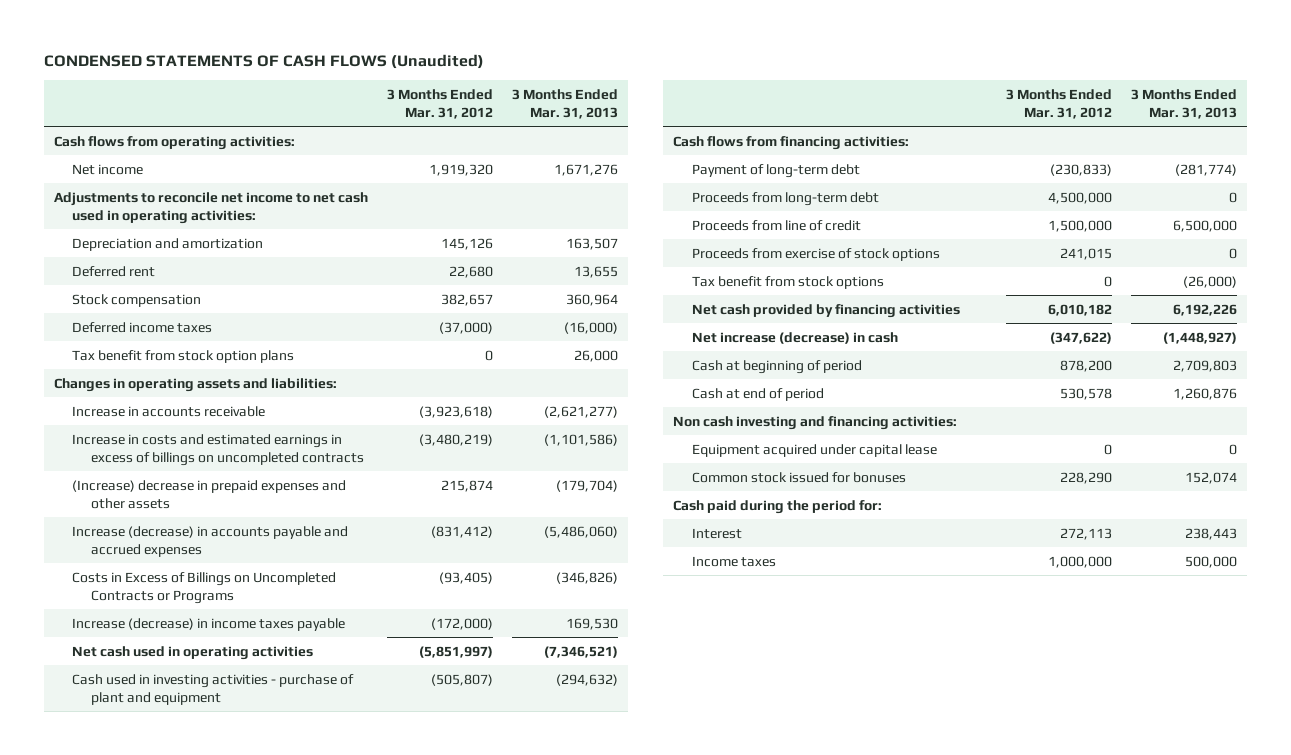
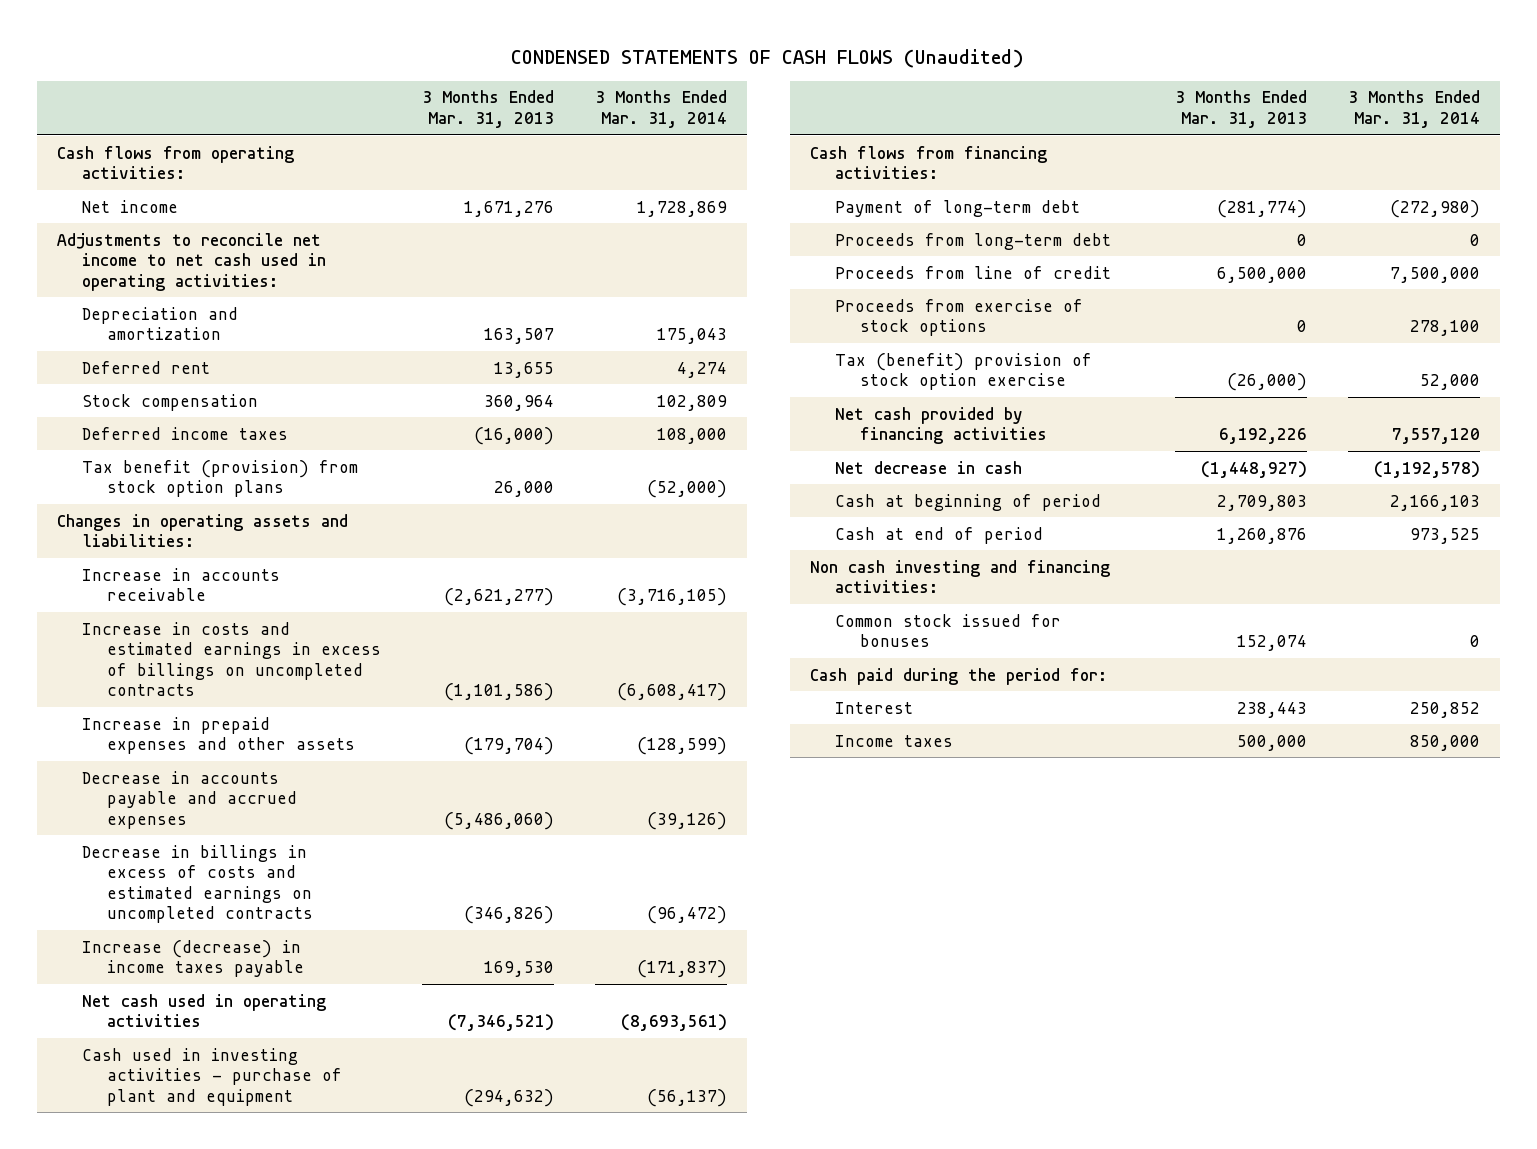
- | 3 Months Ended Mar. 31, 2012 | 3 Months Ended Mar. 31, 2013
+ | 3 Months Ended Mar. 31, 2013 | 3 Months Ended Mar. 31, 2014
- Tax benefit from stock option plans | 0 | 26,000
+ Tax benefit (provision) from stock option plans | 26,000 | (52,000)
- (Increase) decrease in prepaid expenses and other assets | 215,874 | (179,704)
- Increase (decrease) in accounts payable and accrued expenses | (831,412) | (5,486,060)
- Costs in Excess of Billings on Uncompleted Contracts or Programs | (93,405) | (346,826)
+ Increase in prepaid expenses and other assets | (179,704) | (128,599)
+ Decrease in accounts payable and accrued expenses | (5,486,060) | (39,126)
+ Decrease in billings in excess of costs and estimated earnings on uncompleted contracts | (346,826) | (96,472)
- Tax benefit from stock options | 0 | (26,000)
+ Tax (benefit) provision of stock option exercise | (26,000) | 52,000
- Net increase (decrease) in cash | (347,622) | (1,448,927)
+ Net decrease in cash | (1,448,927) | (1,192,578)
- Equipment acquired under capital lease | 0 | 0

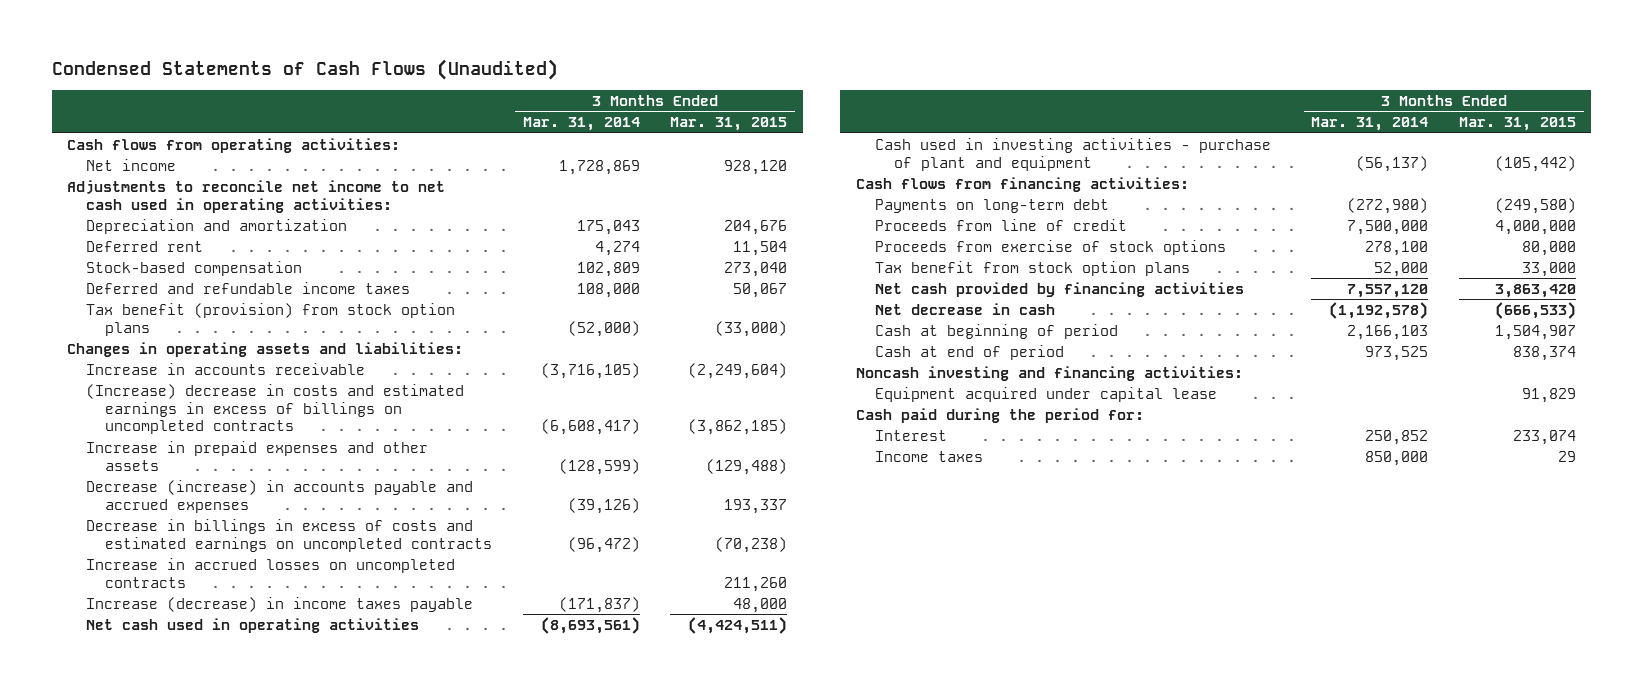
- CONDENSED STATEMENTS OF CASH FLOWS (Unaudited)
+ Condensed Statements of Cash Flows (Unaudited)
- | 3 Months Ended Mar. 31, 2013 | 3 Months Ended Mar. 31, 2014
+ | 3 Months Ended Mar. 31, 2014 | 3 Months Ended Mar. 31, 2015
- Stock compensation | 360,964 | 102,809
- Deferred income taxes | (16,000) | 108,000
+ Stock-based compensation | 102,809 | 273,040
+ Deferred and refundable income taxes | 108,000 | 50,067
- Increase in costs and estimated earnings in excess of billings on uncompleted contracts | (1,101,586) | (6,608,417)
+ (Increase) decrease in costs and estimated earnings in excess of billings on uncompleted contracts | (6,608,417) | (3,862,185)
- Decrease in accounts payable and accrued expenses | (5,486,060) | (39,126)
+ Decrease (increase) in accounts payable and accrued expenses | (39,126) | 193,337
+ Increase in accrued losses on uncompleted contracts | | 211,260
- Payment of long-term debt | (281,774) | (272,980)
- Proceeds from long-term debt | 0 | 0
+ Payments on long-term debt | (272,980) | (249,580)
- Tax (benefit) provision of stock option exercise | (26,000) | 52,000
+ Tax benefit from stock option plans | 52,000 | 33,000
- Non cash investing and financing activities:
- Common stock issued for bonuses | 152,074 | 0
+ Noncash investing and financing activities:
+ Equipment acquired under capital lease | | 91,829

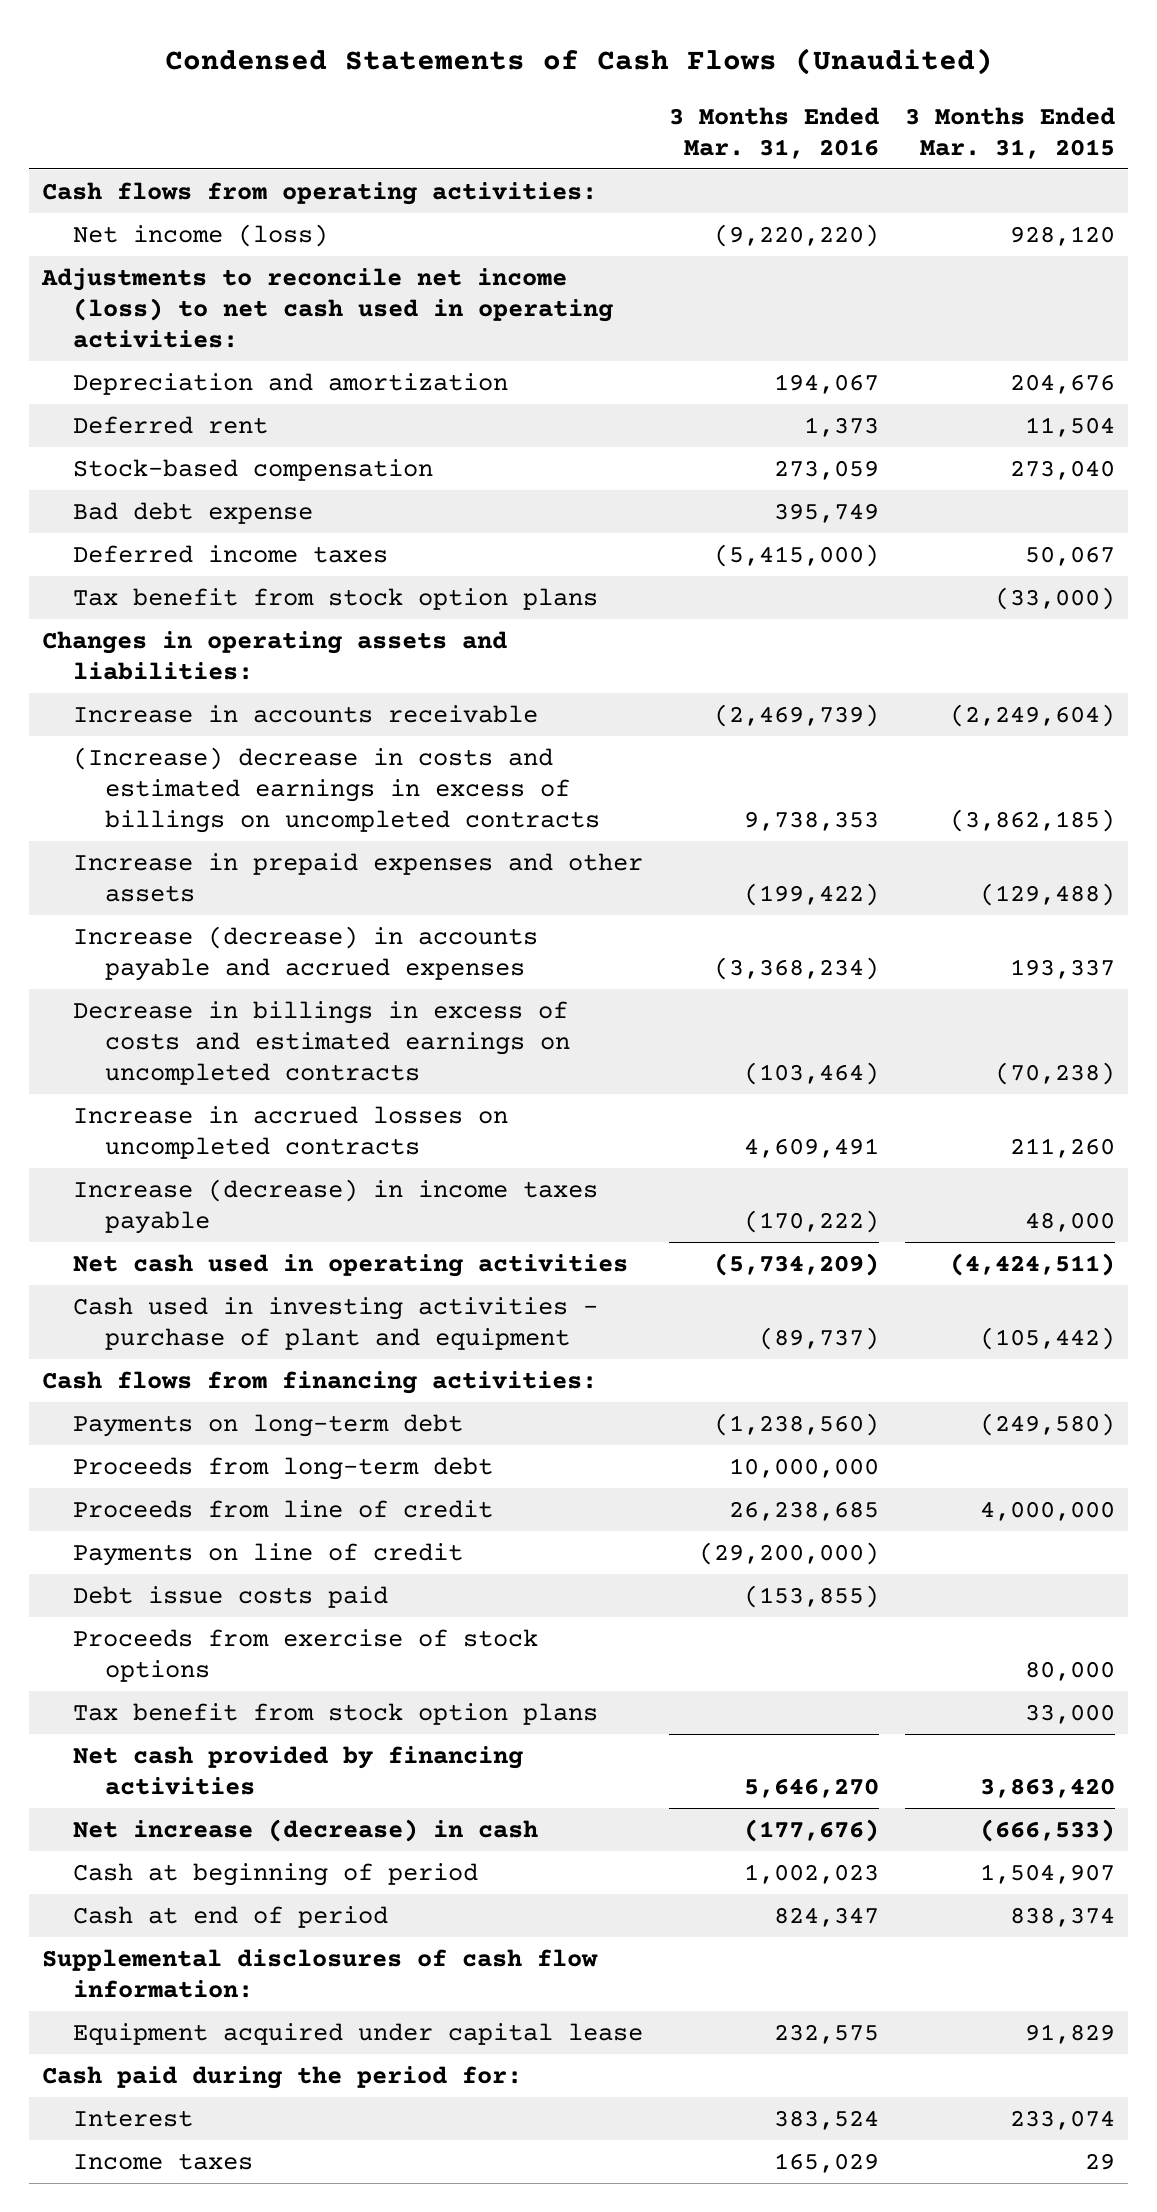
- | 3 Months Ended Mar. 31, 2014 | 3 Months Ended Mar. 31, 2015
+ | 3 Months Ended Mar. 31, 2016 | 3 Months Ended Mar. 31, 2015
- Net income | 1,728,869 | 928,120
- Adjustments to reconcile net income to net cash used in operating activities:
+ Net income (loss) | (9,220,220) | 928,120
+ Adjustments to reconcile net income (loss) to net cash used in operating activities:
- Deferred and refundable income taxes | 108,000 | 50,067
- Tax benefit (provision) from stock option plans | (52,000) | (33,000)
+ Bad debt expense | 395,749 |
+ Deferred income taxes | (5,415,000) | 50,067
+ Tax benefit from stock option plans | | (33,000)
- Decrease (increase) in accounts payable and accrued expenses | (39,126) | 193,337
+ Increase (decrease) in accounts payable and accrued expenses | (3,368,234) | 193,337
+ Proceeds from long-term debt | 10,000,000 |
+ Payments on line of credit | (29,200,000) |
+ Debt issue costs paid | (153,855) |
- Net decrease in cash | (1,192,578) | (666,533)
+ Net increase (decrease) in cash | (177,676) | (666,533)
- Noncash investing and financing activities:
+ Supplemental disclosures of cash flow information:

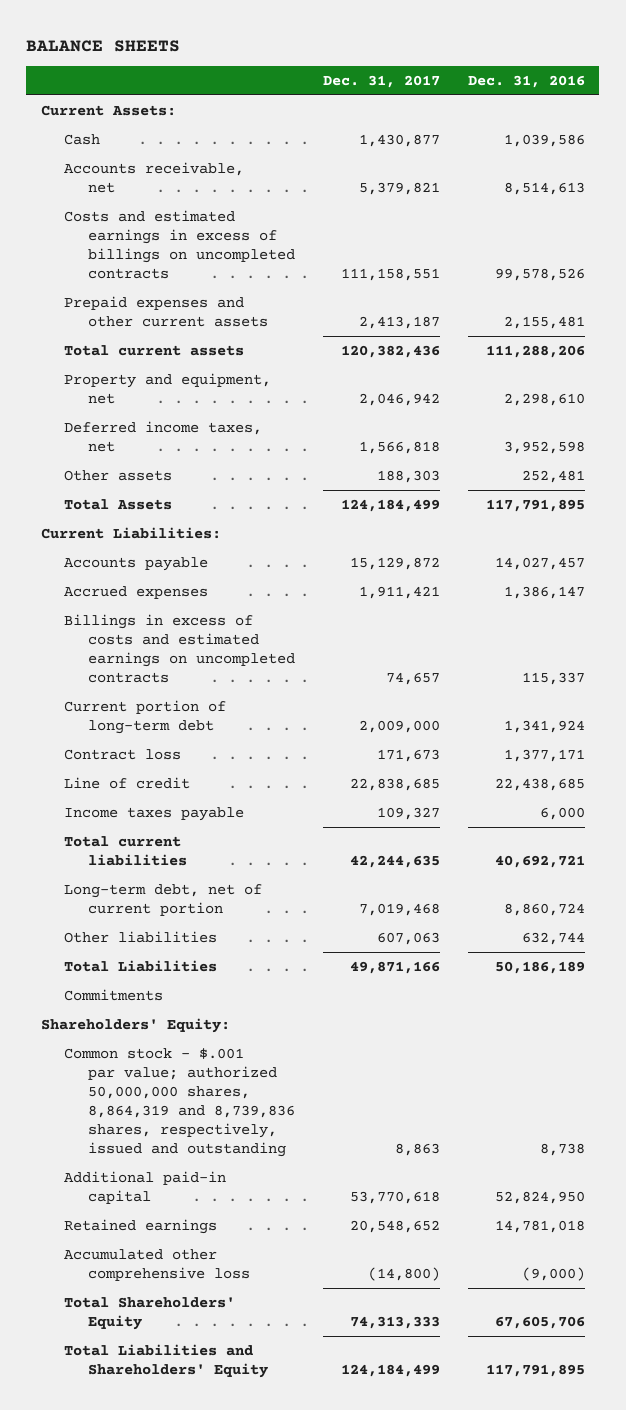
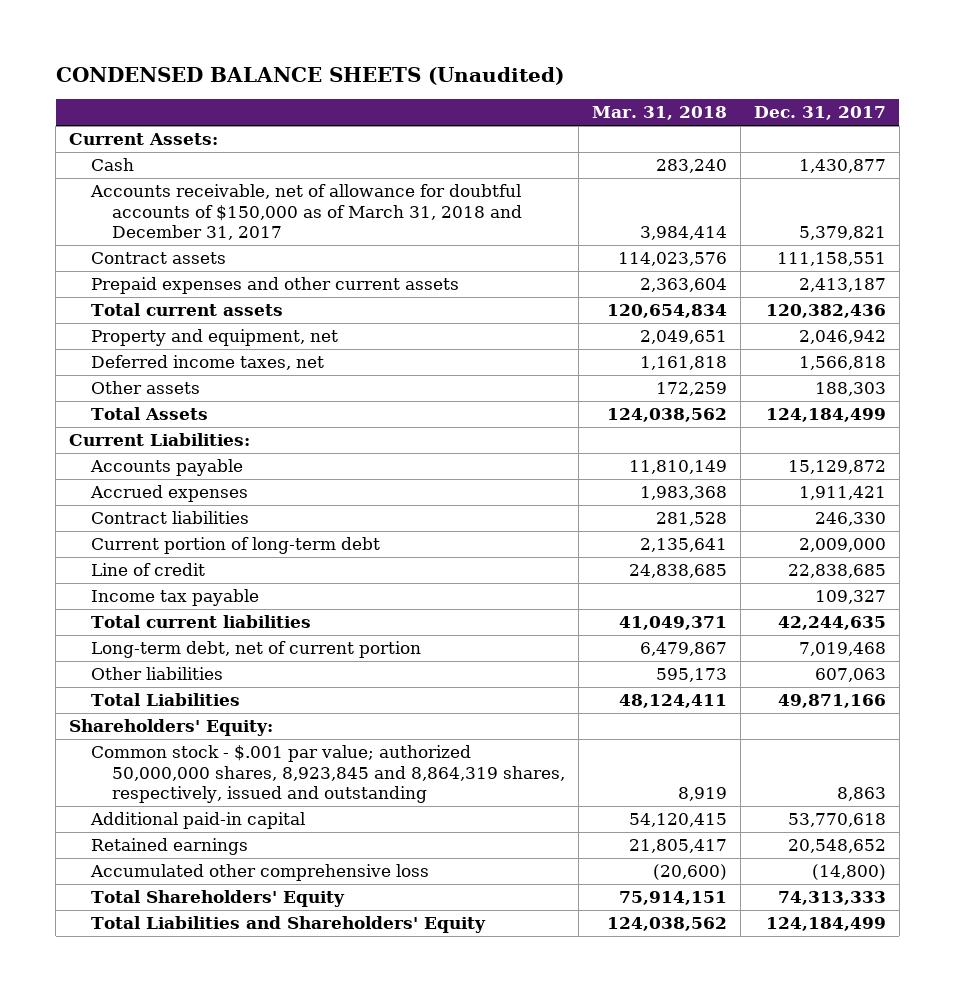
- BALANCE SHEETS
+ CONDENSED BALANCE SHEETS (Unaudited)
- | Dec. 31, 2017 | Dec. 31, 2016
+ | Mar. 31, 2018 | Dec. 31, 2017
- Accounts receivable, net | 5,379,821 | 8,514,613
- Costs and estimated earnings in excess of billings on uncompleted contracts | 111,158,551 | 99,578,526
+ Accounts receivable, net of allowance for doubtful accounts of $150,000 as of March 31, 2018 and December 31, 2017 | 3,984,414 | 5,379,821
+ Contract assets | 114,023,576 | 111,158,551
- Billings in excess of costs and estimated earnings on uncompleted contracts | 74,657 | 115,337
+ Contract liabilities | 281,528 | 246,330
- Contract loss | 171,673 | 1,377,171
- Income taxes payable | 109,327 | 6,000
+ Income tax payable | | 109,327
- Commitments
- Common stock - $.001 par value; authorized 50,000,000 shares, 8,864,319 and 8,739,836 shares, respectively, issued and outstanding | 8,863 | 8,738
+ Common stock - $.001 par value; authorized 50,000,000 shares, 8,923,845 and 8,864,319 shares, respectively, issued and outstanding | 8,919 | 8,863

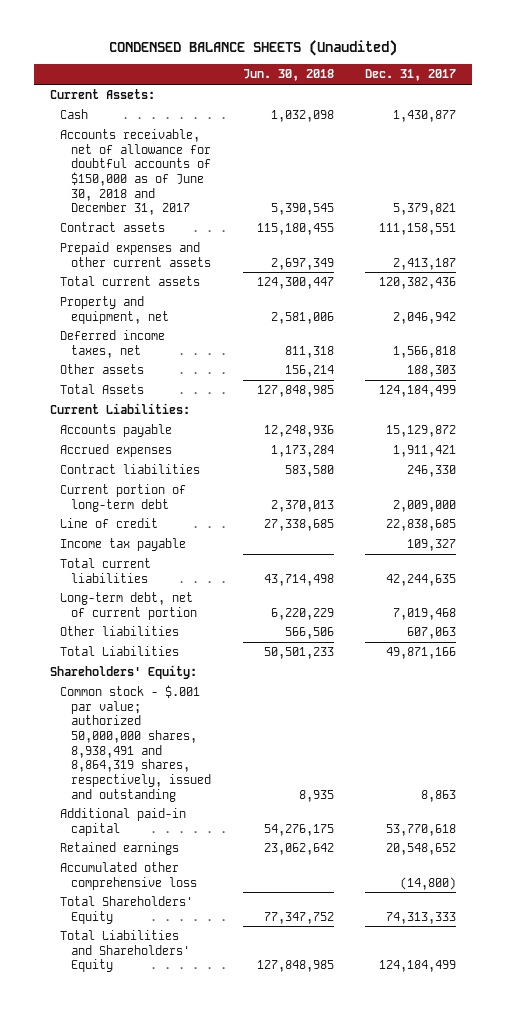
- | Mar. 31, 2018 | Dec. 31, 2017
+ | Jun. 30, 2018 | Dec. 31, 2017
- Accounts receivable, net of allowance for doubtful accounts of $150,000 as of March 31, 2018 and December 31, 2017 | 3,984,414 | 5,379,821
+ Accounts receivable, net of allowance for doubtful accounts of $150,000 as of June 30, 2018 and December 31, 2017 | 5,390,545 | 5,379,821
- Common stock - $.001 par value; authorized 50,000,000 shares, 8,923,845 and 8,864,319 shares, respectively, issued and outstanding | 8,919 | 8,863
+ Common stock - $.001 par value; authorized 50,000,000 shares, 8,938,491 and 8,864,319 shares, respectively, issued and outstanding | 8,935 | 8,863

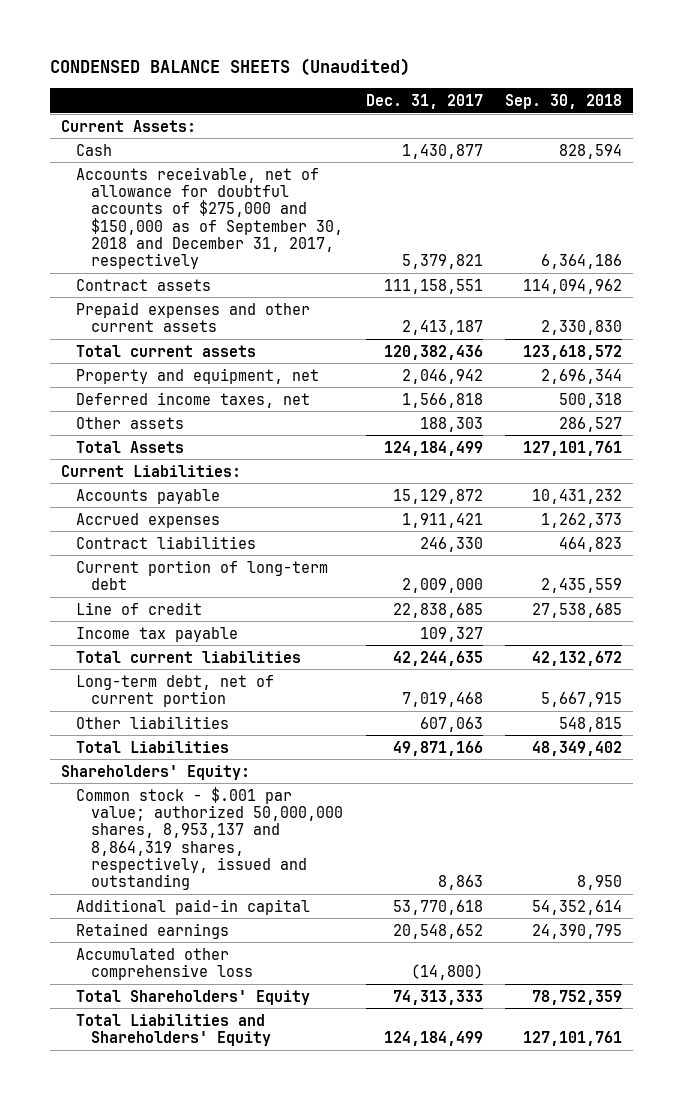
- | Jun. 30, 2018 | Dec. 31, 2017
+ | Dec. 31, 2017 | Sep. 30, 2018
- Accounts receivable, net of allowance for doubtful accounts of $150,000 as of June 30, 2018 and December 31, 2017 | 5,390,545 | 5,379,821
+ Accounts receivable, net of allowance for doubtful accounts of $275,000 and $150,000 as of September 30, 2018 and December 31, 2017, respectively | 5,379,821 | 6,364,186
- Common stock - $.001 par value; authorized 50,000,000 shares, 8,938,491 and 8,864,319 shares, respectively, issued and outstanding | 8,935 | 8,863
+ Common stock - $.001 par value; authorized 50,000,000 shares, 8,953,137 and 8,864,319 shares, respectively, issued and outstanding | 8,863 | 8,950

